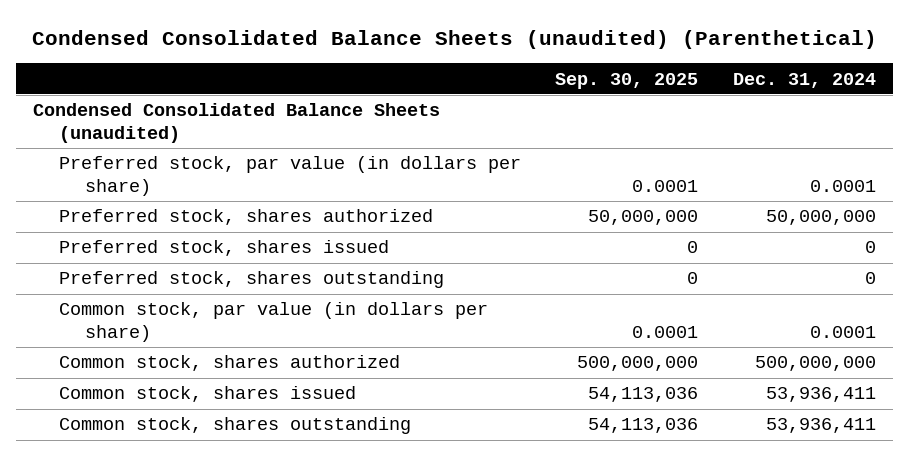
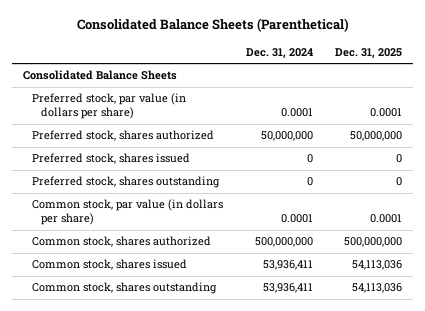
- Condensed Consolidated Balance Sheets (unaudited) (Parenthetical)
+ Consolidated Balance Sheets (Parenthetical)
- | Sep. 30, 2025 | Dec. 31, 2024
+ | Dec. 31, 2024 | Dec. 31, 2025
- Condensed Consolidated Balance Sheets (unaudited)
+ Consolidated Balance Sheets

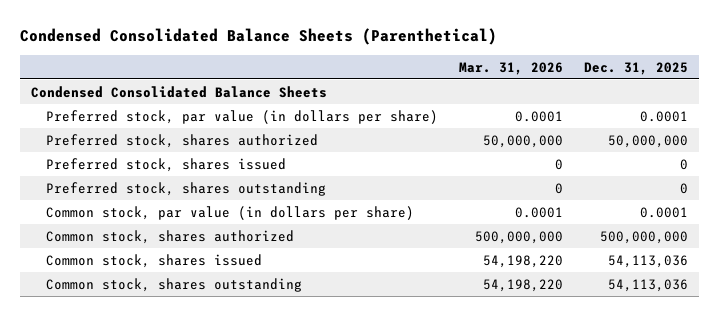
- Consolidated Balance Sheets (Parenthetical)
+ Condensed Consolidated Balance Sheets (Parenthetical)
- | Dec. 31, 2024 | Dec. 31, 2025
+ | Mar. 31, 2026 | Dec. 31, 2025
- Consolidated Balance Sheets
+ Condensed Consolidated Balance Sheets

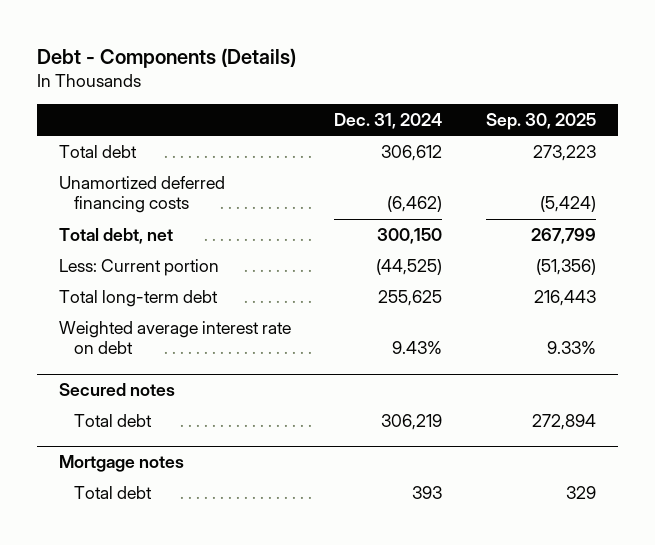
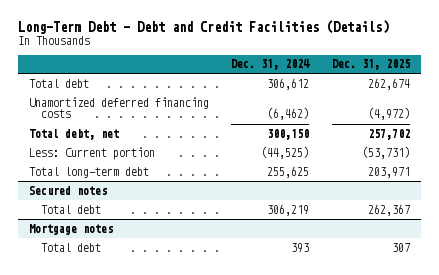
- Debt - Components (Details)
+ Long-Term Debt - Debt and Credit Facilities (Details)
- | Dec. 31, 2024 | Sep. 30, 2025
+ | Dec. 31, 2024 | Dec. 31, 2025
- Weighted average interest rate on debt | 9.43% | 9.33%

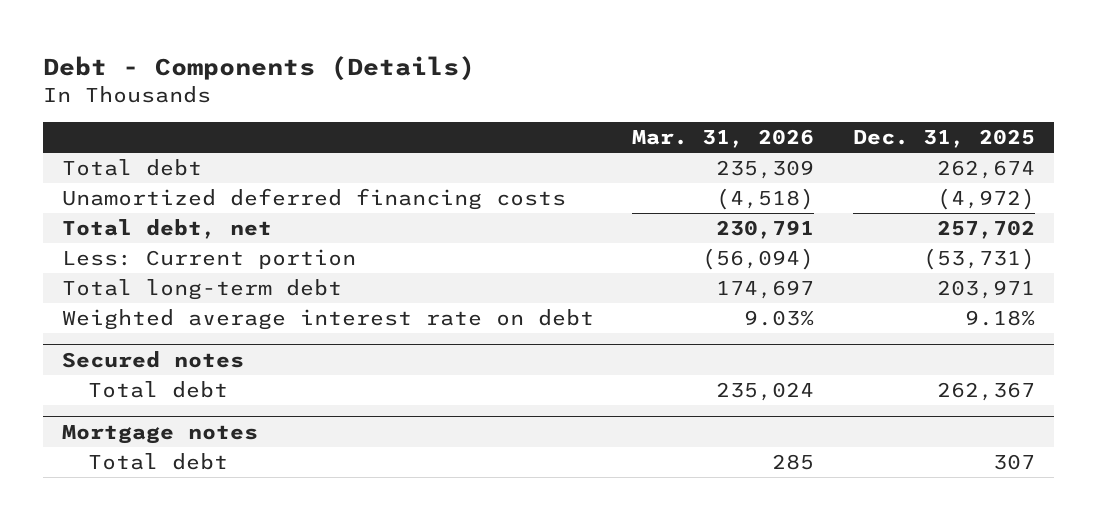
- Long-Term Debt - Debt and Credit Facilities (Details)
+ Debt - Components (Details)
- | Dec. 31, 2024 | Dec. 31, 2025
+ | Mar. 31, 2026 | Dec. 31, 2025
+ Weighted average interest rate on debt | 9.03% | 9.18%

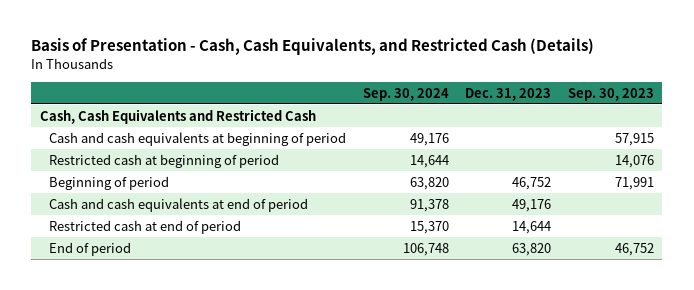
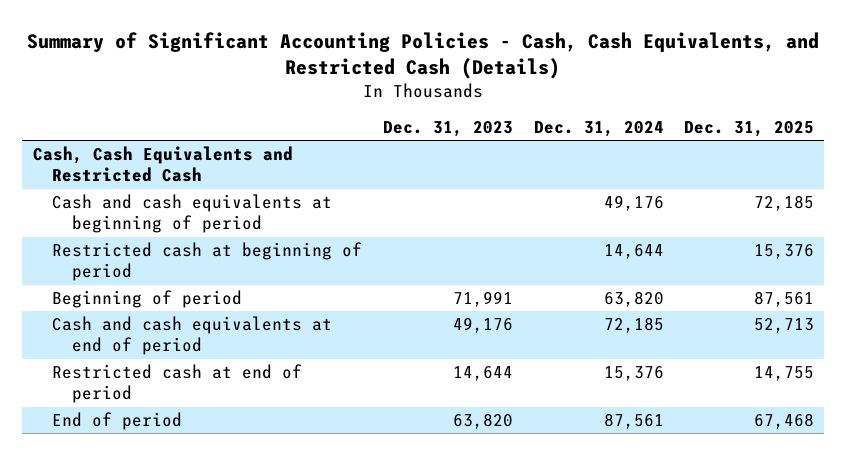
- Basis of Presentation - Cash, Cash Equivalents, and Restricted Cash (Details)
+ Summary of Significant Accounting Policies - Cash, Cash Equivalents, and Restricted Cash (Details)
- | Sep. 30, 2024 | Dec. 31, 2023 | Sep. 30, 2023
+ | Dec. 31, 2023 | Dec. 31, 2024 | Dec. 31, 2025
- Beginning of period | 63,820 | 46,752 | 71,991
+ Beginning of period | 71,991 | 63,820 | 87,561

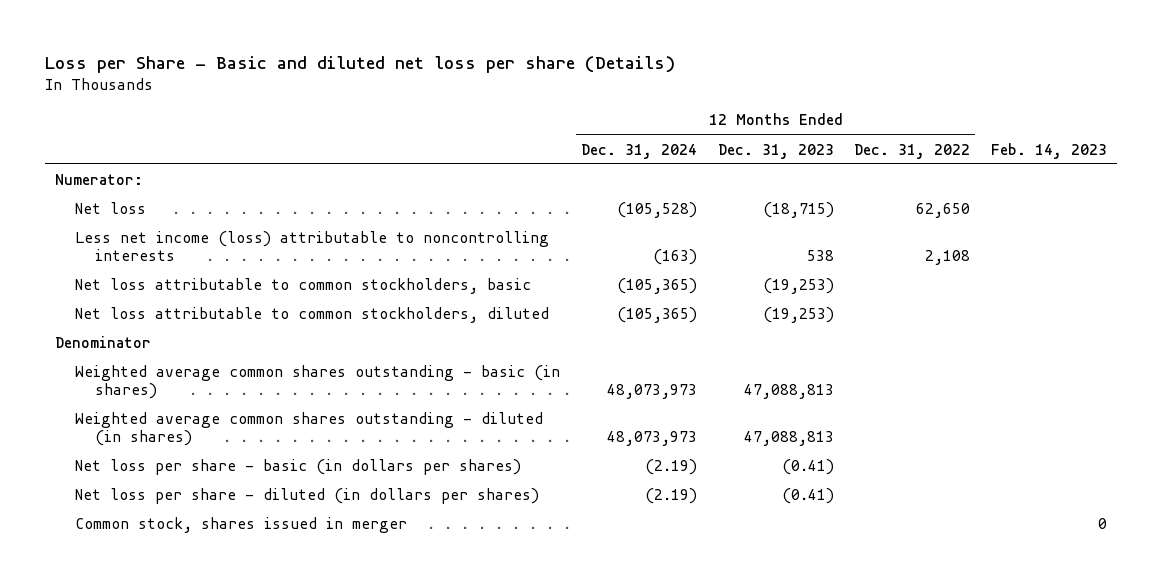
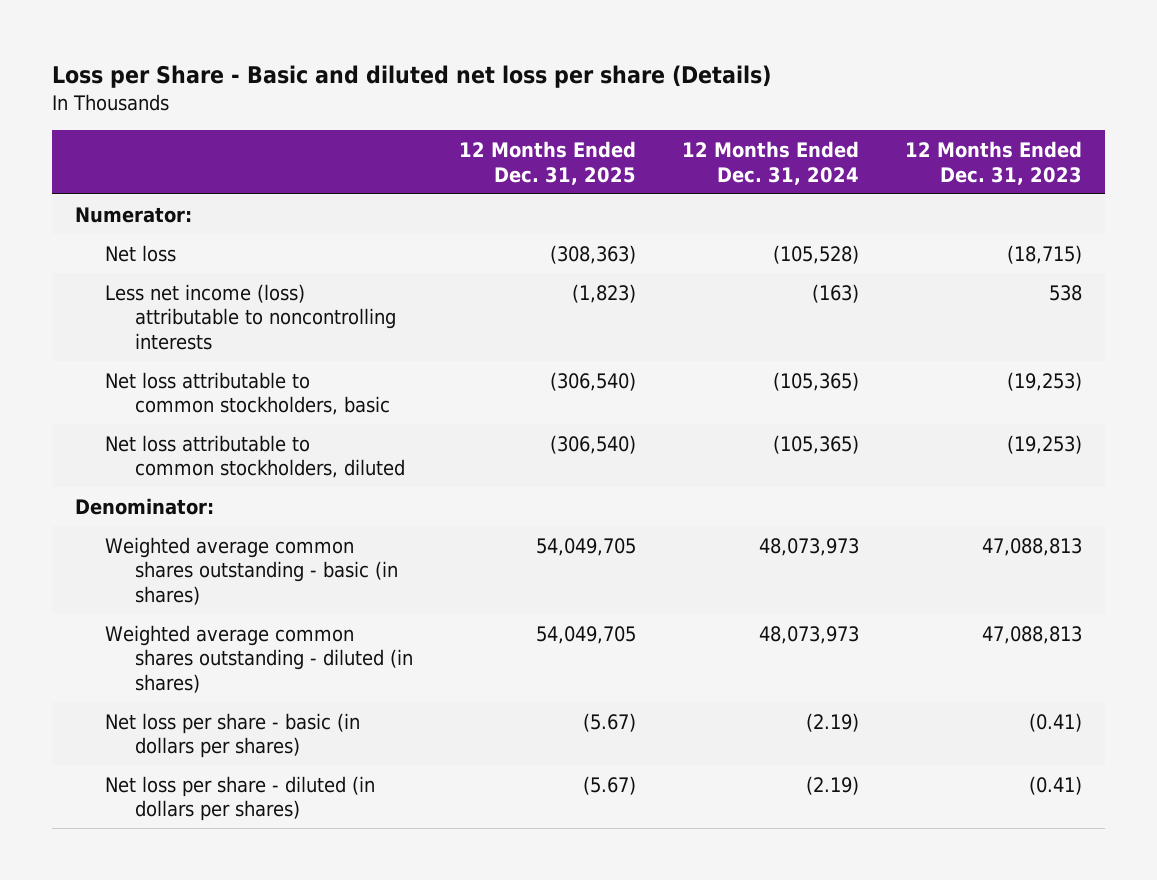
- | 12 Months Ended Dec. 31, 2024 | 12 Months Ended Dec. 31, 2023 | 12 Months Ended Dec. 31, 2022 | Feb. 14, 2023
+ | 12 Months Ended Dec. 31, 2025 | 12 Months Ended Dec. 31, 2024 | 12 Months Ended Dec. 31, 2023
- Denominator
+ Denominator:
- Common stock, shares issued in merger | | | | 0

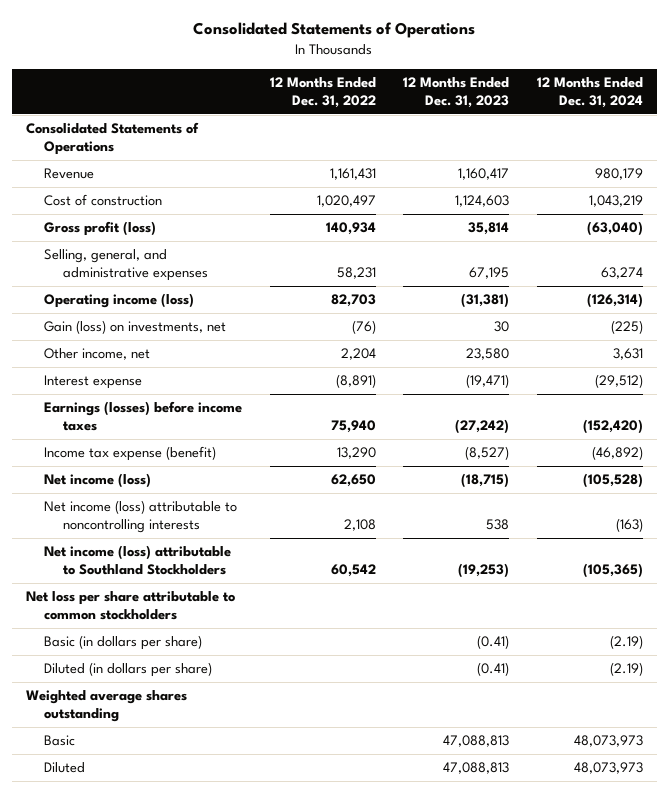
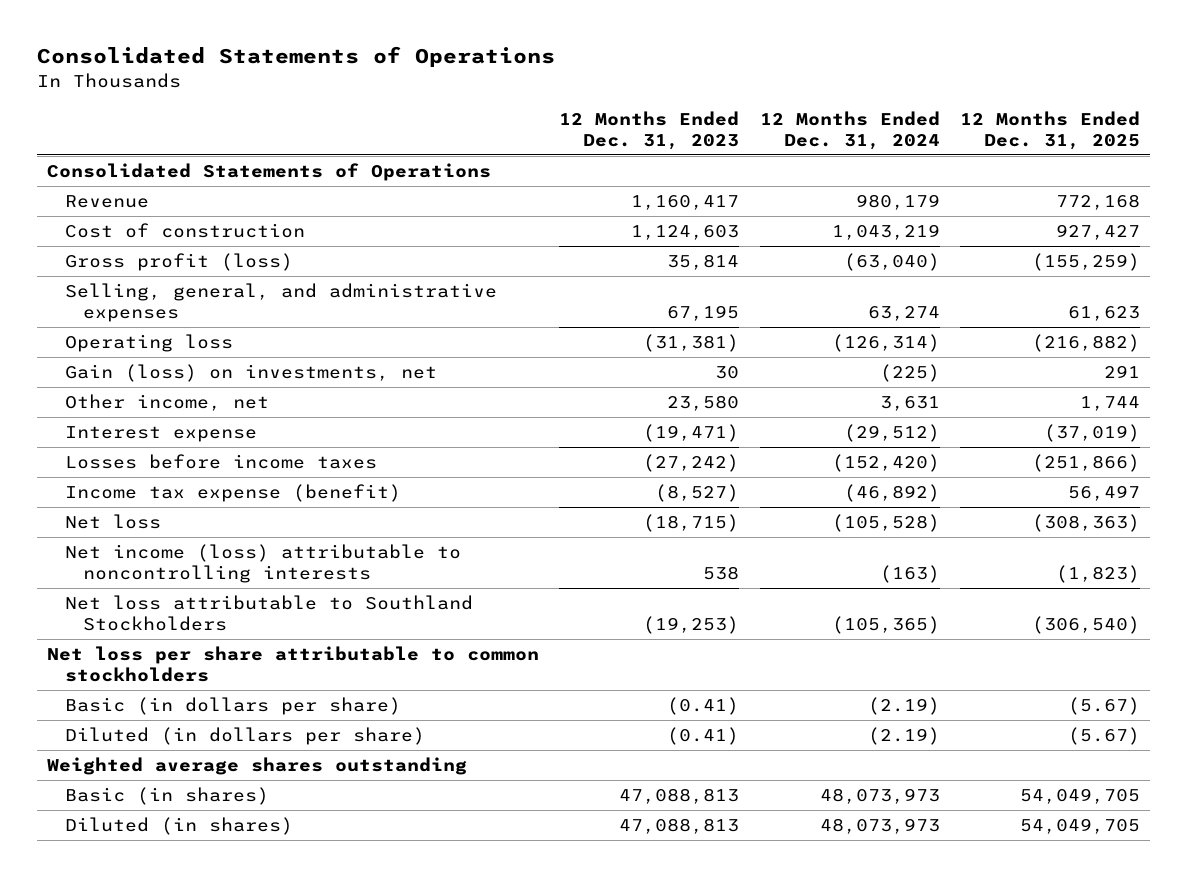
- | 12 Months Ended Dec. 31, 2022 | 12 Months Ended Dec. 31, 2023 | 12 Months Ended Dec. 31, 2024
+ | 12 Months Ended Dec. 31, 2023 | 12 Months Ended Dec. 31, 2024 | 12 Months Ended Dec. 31, 2025
- Operating income (loss) | 82,703 | (31,381) | (126,314)
+ Operating loss | (31,381) | (126,314) | (216,882)
- Earnings (losses) before income taxes | 75,940 | (27,242) | (152,420)
+ Losses before income taxes | (27,242) | (152,420) | (251,866)
- Net income (loss) | 62,650 | (18,715) | (105,528)
+ Net loss | (18,715) | (105,528) | (308,363)
- Net income (loss) attributable to Southland Stockholders | 60,542 | (19,253) | (105,365)
+ Net loss attributable to Southland Stockholders | (19,253) | (105,365) | (306,540)
- Basic | | 47,088,813 | 48,073,973
- Diluted | | 47,088,813 | 48,073,973
+ Basic (in shares) | 47,088,813 | 48,073,973 | 54,049,705
+ Diluted (in shares) | 47,088,813 | 48,073,973 | 54,049,705

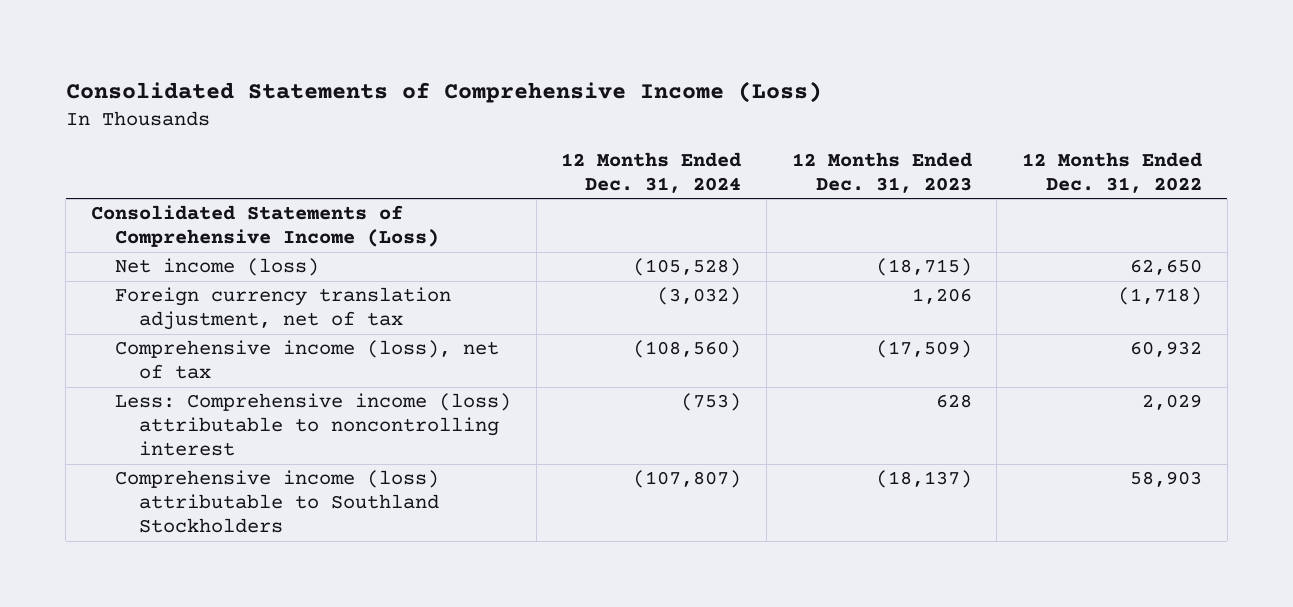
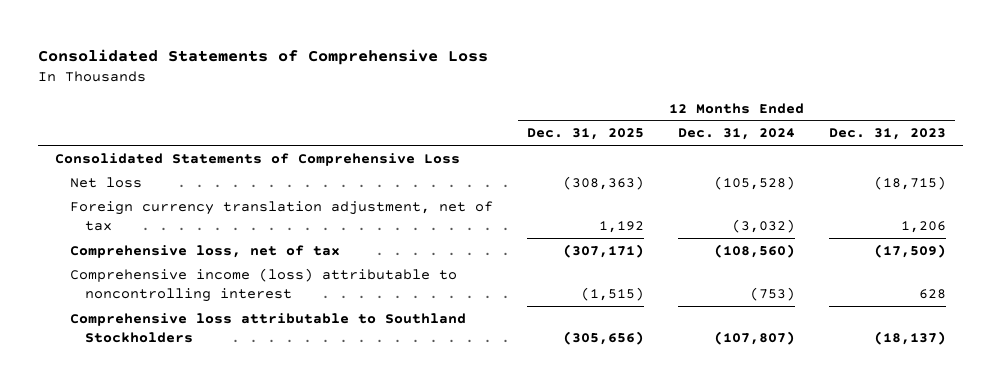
- Consolidated Statements of Comprehensive Income (Loss)
+ Consolidated Statements of Comprehensive Loss
- | 12 Months Ended Dec. 31, 2024 | 12 Months Ended Dec. 31, 2023 | 12 Months Ended Dec. 31, 2022
+ | 12 Months Ended Dec. 31, 2025 | 12 Months Ended Dec. 31, 2024 | 12 Months Ended Dec. 31, 2023
- Consolidated Statements of Comprehensive Income (Loss)
- Net income (loss) | (105,528) | (18,715) | 62,650
+ Consolidated Statements of Comprehensive Loss
+ Net loss | (308,363) | (105,528) | (18,715)
- Comprehensive income (loss), net of tax | (108,560) | (17,509) | 60,932
- Less: Comprehensive income (loss) attributable to noncontrolling interest | (753) | 628 | 2,029
- Comprehensive income (loss) attributable to Southland Stockholders | (107,807) | (18,137) | 58,903
+ Comprehensive loss, net of tax | (307,171) | (108,560) | (17,509)
+ Comprehensive income (loss) attributable to noncontrolling interest | (1,515) | (753) | 628
+ Comprehensive loss attributable to Southland Stockholders | (305,656) | (107,807) | (18,137)

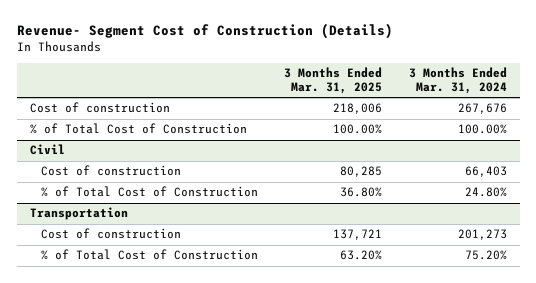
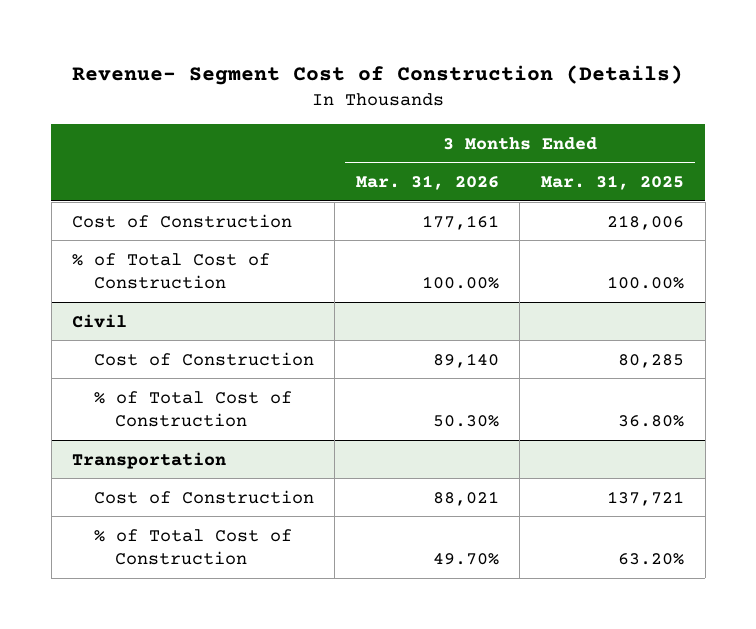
- | 3 Months Ended Mar. 31, 2025 | 3 Months Ended Mar. 31, 2024
+ | 3 Months Ended Mar. 31, 2026 | 3 Months Ended Mar. 31, 2025
- Cost of construction | 218,006 | 267,676
+ Cost of Construction | 177,161 | 218,006
@ Civil
- Cost of construction | 80,285 | 66,403
+ Cost of Construction | 89,140 | 80,285
@ Transportation
- Cost of construction | 137,721 | 201,273
+ Cost of Construction | 88,021 | 137,721

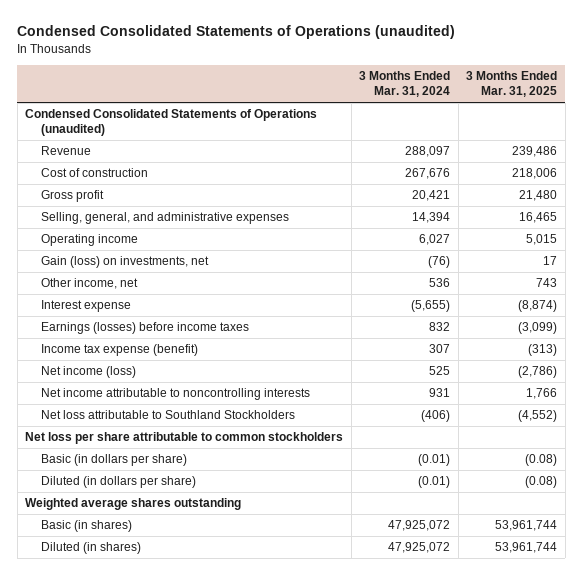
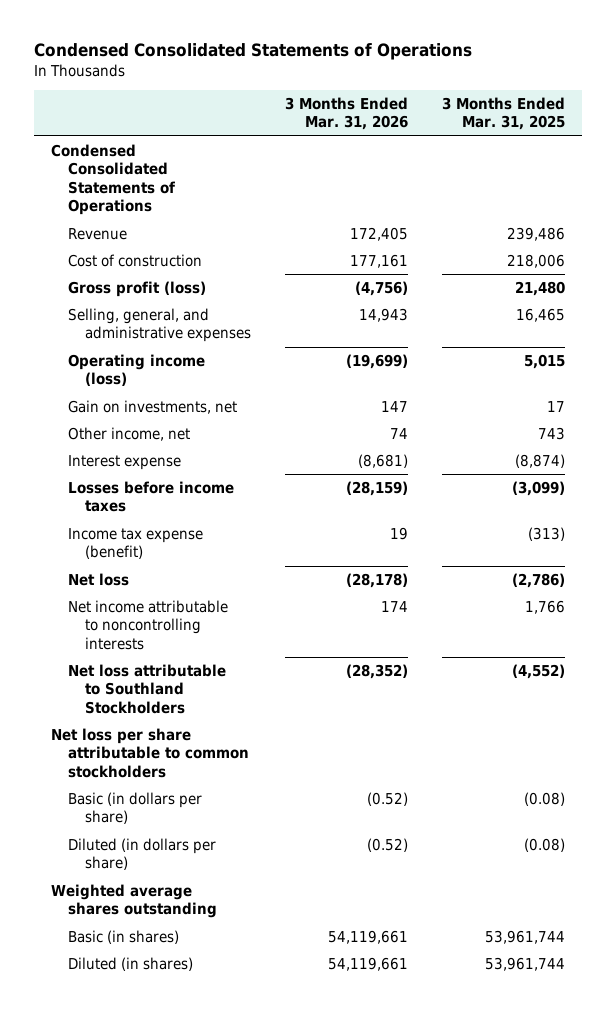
- Condensed Consolidated Statements of Operations (unaudited)
+ Condensed Consolidated Statements of Operations
- | 3 Months Ended Mar. 31, 2024 | 3 Months Ended Mar. 31, 2025
+ | 3 Months Ended Mar. 31, 2026 | 3 Months Ended Mar. 31, 2025
- Condensed Consolidated Statements of Operations (unaudited)
+ Condensed Consolidated Statements of Operations
- Gross profit | 20,421 | 21,480
+ Gross profit (loss) | (4,756) | 21,480
- Operating income | 6,027 | 5,015
- Gain (loss) on investments, net | (76) | 17
+ Operating income (loss) | (19,699) | 5,015
+ Gain on investments, net | 147 | 17
- Earnings (losses) before income taxes | 832 | (3,099)
+ Losses before income taxes | (28,159) | (3,099)
- Net income (loss) | 525 | (2,786)
+ Net loss | (28,178) | (2,786)

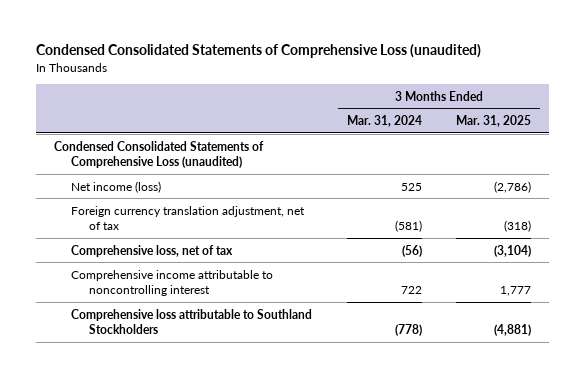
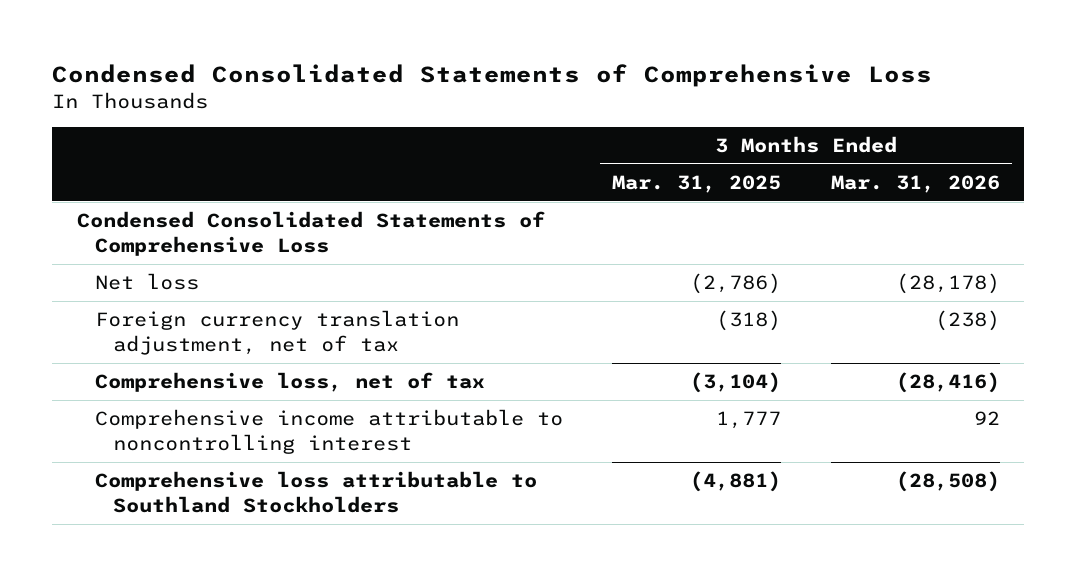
- Condensed Consolidated Statements of Comprehensive Loss (unaudited)
+ Condensed Consolidated Statements of Comprehensive Loss
- | 3 Months Ended Mar. 31, 2024 | 3 Months Ended Mar. 31, 2025
+ | 3 Months Ended Mar. 31, 2025 | 3 Months Ended Mar. 31, 2026
- Condensed Consolidated Statements of Comprehensive Loss (unaudited)
- Net income (loss) | 525 | (2,786)
+ Condensed Consolidated Statements of Comprehensive Loss
+ Net loss | (2,786) | (28,178)

